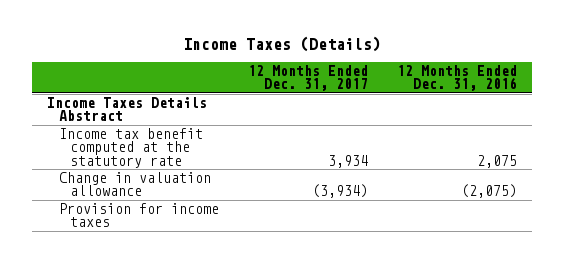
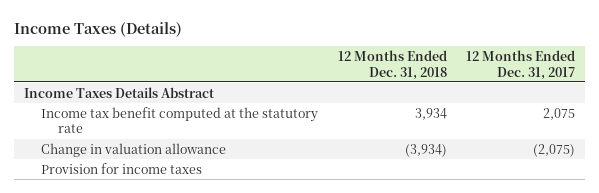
- | 12 Months Ended Dec. 31, 2017 | 12 Months Ended Dec. 31, 2016
+ | 12 Months Ended Dec. 31, 2018 | 12 Months Ended Dec. 31, 2017
- Income tax benefit computed at the statutory rate | 3,934 | 2,075
- Change in valuation allowance | (3,934) | (2,075)
+ Income tax benefit computed at the statutory rate | 3,934 | 2,075
+ Change in valuation allowance | (3,934) | (2,075)

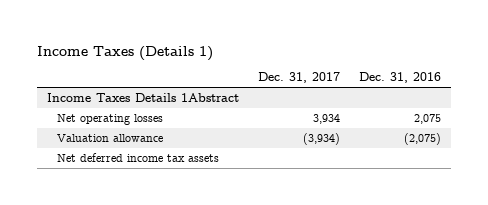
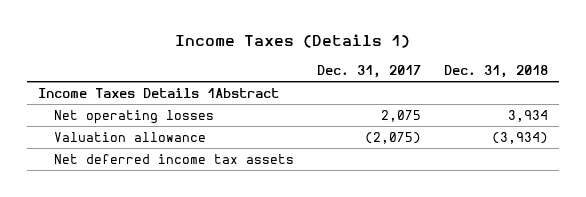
- | Dec. 31, 2017 | Dec. 31, 2016
+ | Dec. 31, 2017 | Dec. 31, 2018
- Net operating losses | 3,934 | 2,075
- Valuation allowance | (3,934) | (2,075)
+ Net operating losses | 2,075 | 3,934
+ Valuation allowance | (2,075) | (3,934)

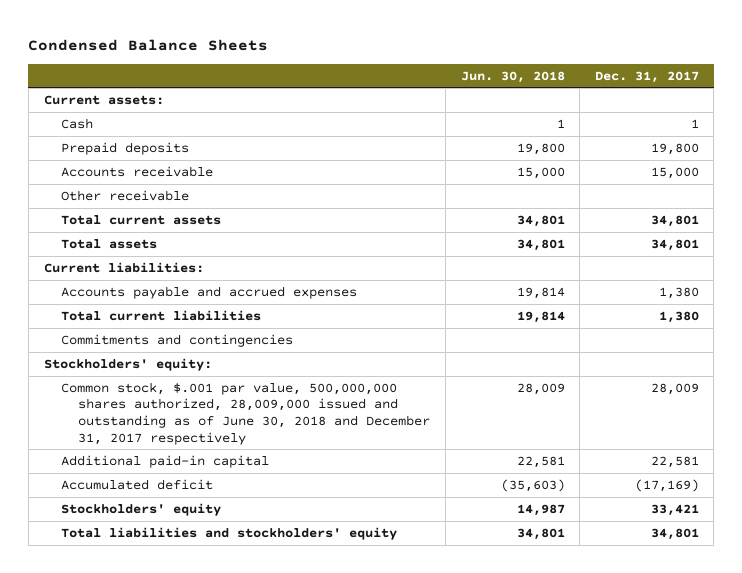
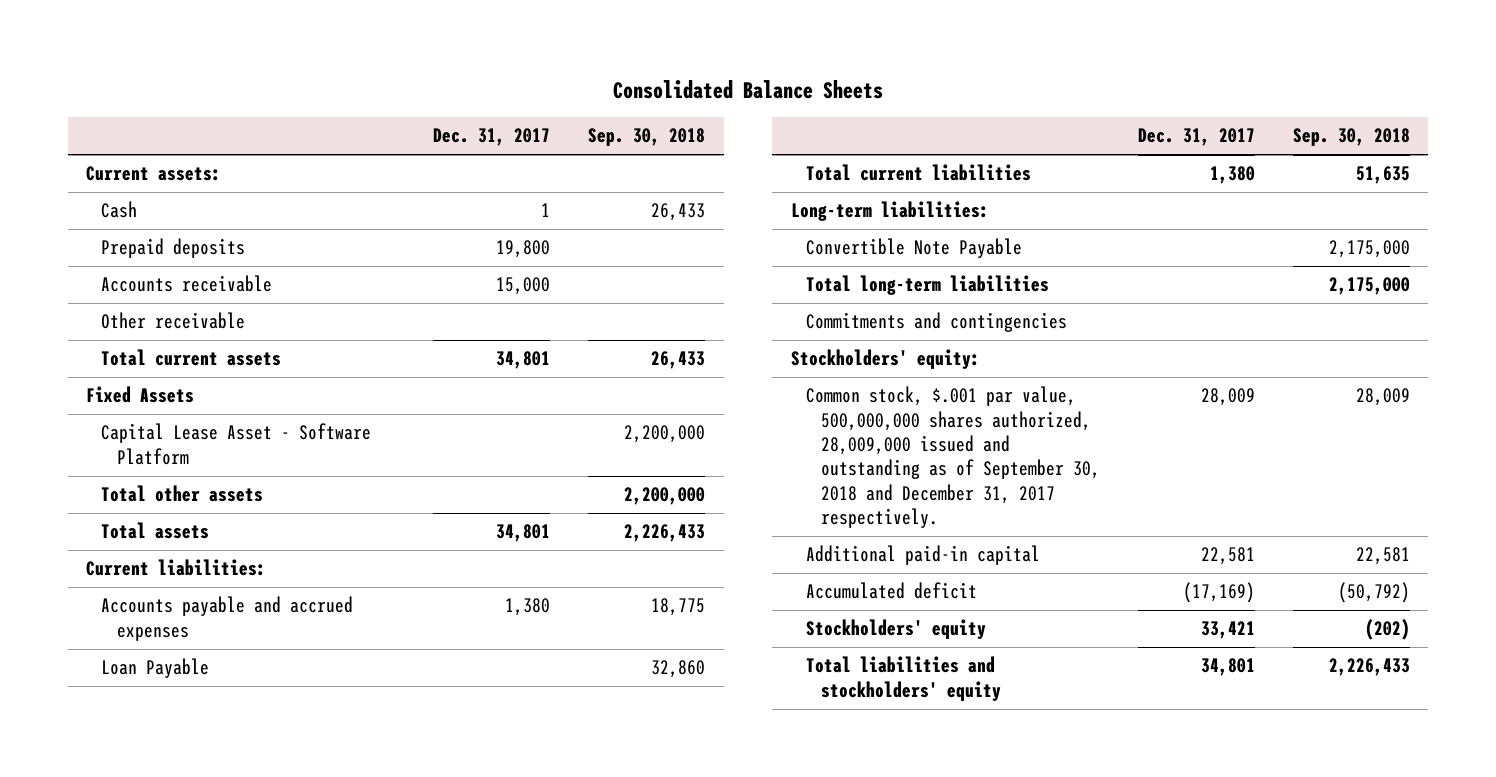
- Condensed Balance Sheets
+ Consolidated Balance Sheets
- | Jun. 30, 2018 | Dec. 31, 2017
+ | Dec. 31, 2017 | Sep. 30, 2018
+ Fixed Assets
+ Capital Lease Asset - Software Platform | | 2,200,000
+ Total other assets | | 2,200,000
+ Loan Payable | | 32,860
+ Long-term liabilities:
+ Convertible Note Payable | | 2,175,000
+ Total long-term liabilities | | 2,175,000
- Common stock, $.001 par value, 500,000,000 shares authorized, 28,009,000 issued and outstanding as of June 30, 2018 and December 31, 2017 respectively | 28,009 | 28,009
+ Common stock, $.001 par value, 500,000,000 shares authorized, 28,009,000 issued and outstanding as of September 30, 2018 and December 31, 2017 respectively. | 28,009 | 28,009

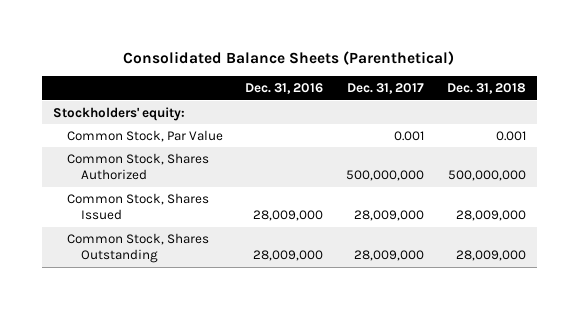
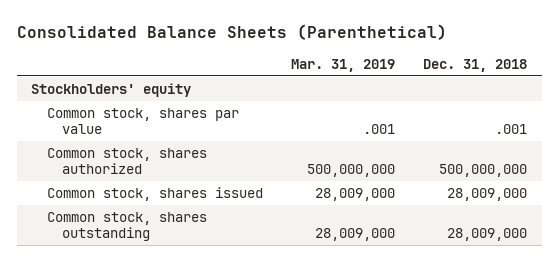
- | Dec. 31, 2016 | Dec. 31, 2017 | Dec. 31, 2018
+ | Mar. 31, 2019 | Dec. 31, 2018
- Stockholders' equity:
- Common Stock, Par Value | | 0.001 | 0.001
- Common Stock, Shares Authorized | | 500,000,000 | 500,000,000
- Common Stock, Shares Issued | 28,009,000 | 28,009,000 | 28,009,000
- Common Stock, Shares Outstanding | 28,009,000 | 28,009,000 | 28,009,000
+ Stockholders' equity
+ Common stock, shares par value | .001 | .001
+ Common stock, shares authorized | 500,000,000 | 500,000,000
+ Common stock, shares issued | 28,009,000 | 28,009,000
+ Common stock, shares outstanding | 28,009,000 | 28,009,000

